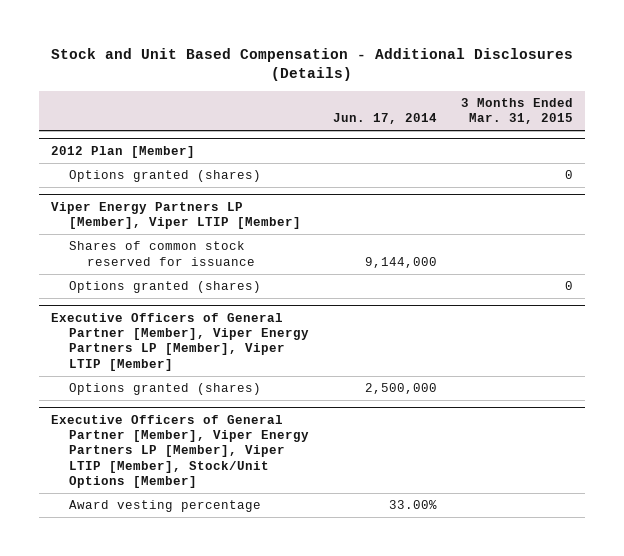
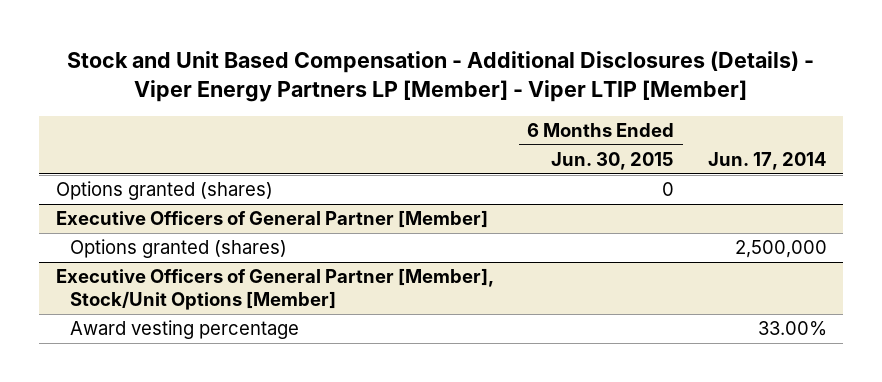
- Stock and Unit Based Compensation - Additional Disclosures (Details)
+ Stock and Unit Based Compensation - Additional Disclosures (Details) - Viper Energy Partners LP [Member] - Viper LTIP [Member]
- | Jun. 17, 2014 | 3 Months Ended Mar. 31, 2015
+ | 6 Months Ended Jun. 30, 2015 | Jun. 17, 2014
- 2012 Plan [Member]
- Viper Energy Partners LP [Member], Viper LTIP [Member]
- Shares of common stock reserved for issuance | 9,144,000 |
- Options granted (shares) | | 0
- Executive Officers of General Partner [Member], Viper Energy Partners LP [Member], Viper LTIP [Member]
+ Executive Officers of General Partner [Member]
- Executive Officers of General Partner [Member], Viper Energy Partners LP [Member], Viper LTIP [Member], Stock/Unit Options [Member]
+ Executive Officers of General Partner [Member], Stock/Unit Options [Member]

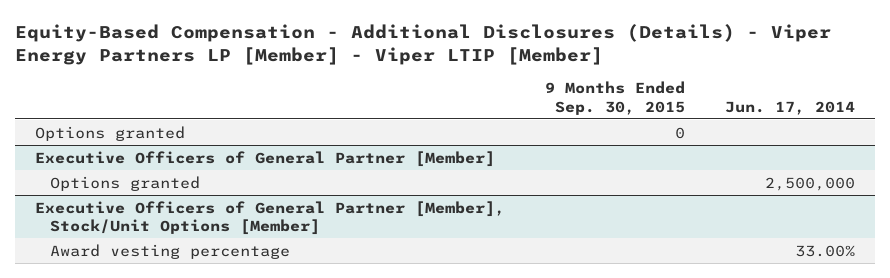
- Stock and Unit Based Compensation - Additional Disclosures (Details) - Viper Energy Partners LP [Member] - Viper LTIP [Member]
+ Equity-Based Compensation - Additional Disclosures (Details) - Viper Energy Partners LP [Member] - Viper LTIP [Member]
- | 6 Months Ended Jun. 30, 2015 | Jun. 17, 2014
+ | 9 Months Ended Sep. 30, 2015 | Jun. 17, 2014
- Options granted (shares) | 0 |
+ Options granted | 0 |
@ Executive Officers of General Partner [Member]
- Options granted (shares) | | 2,500,000
+ Options granted | | 2,500,000

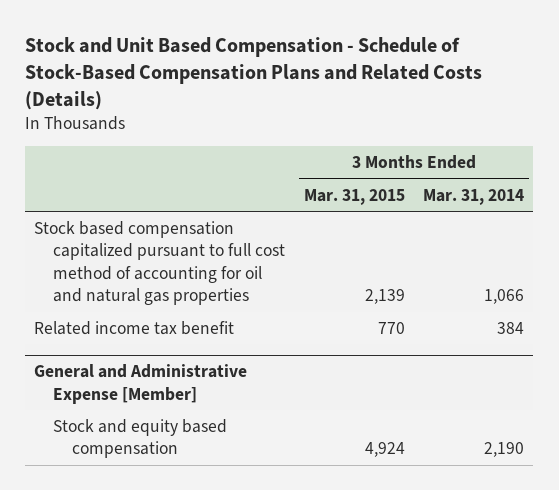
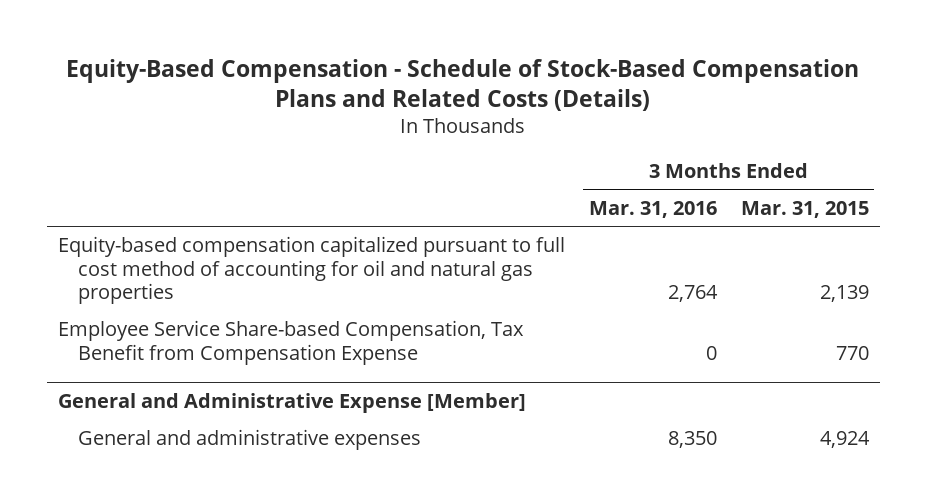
- Stock and Unit Based Compensation - Schedule of Stock-Based Compensation Plans and Related Costs (Details)
+ Equity-Based Compensation - Schedule of Stock-Based Compensation Plans and Related Costs (Details)
- | 3 Months Ended Mar. 31, 2015 | 3 Months Ended Mar. 31, 2014
+ | 3 Months Ended Mar. 31, 2016 | 3 Months Ended Mar. 31, 2015
- Stock based compensation capitalized pursuant to full cost method of accounting for oil and natural gas properties | 2,139 | 1,066
- Related income tax benefit | 770 | 384
+ Equity-based compensation capitalized pursuant to full cost method of accounting for oil and natural gas properties | 2,764 | 2,139
+ Employee Service Share-based Compensation, Tax Benefit from Compensation Expense | 0 | 770
@ General and Administrative Expense [Member]
- Stock and equity based compensation | 4,924 | 2,190
+ General and administrative expenses | 8,350 | 4,924

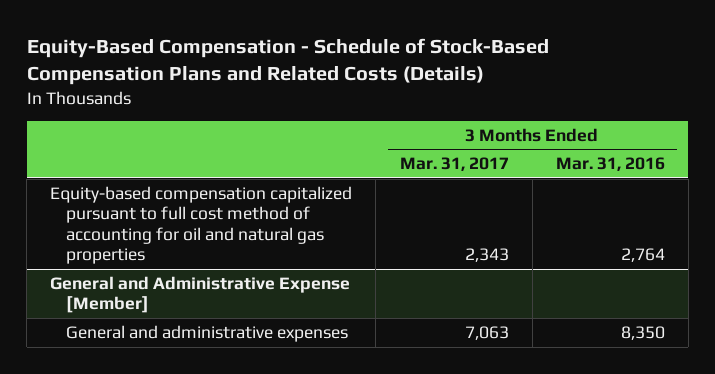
- | 3 Months Ended Mar. 31, 2016 | 3 Months Ended Mar. 31, 2015
+ | 3 Months Ended Mar. 31, 2017 | 3 Months Ended Mar. 31, 2016
- Employee Service Share-based Compensation, Tax Benefit from Compensation Expense | 0 | 770

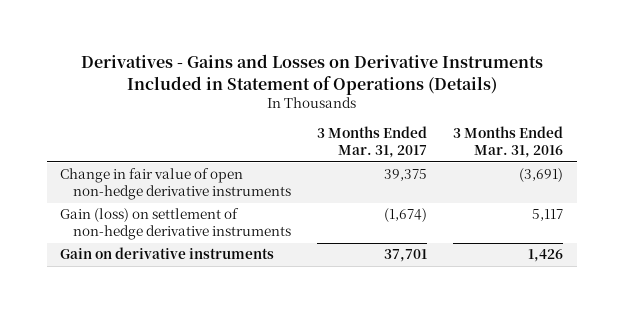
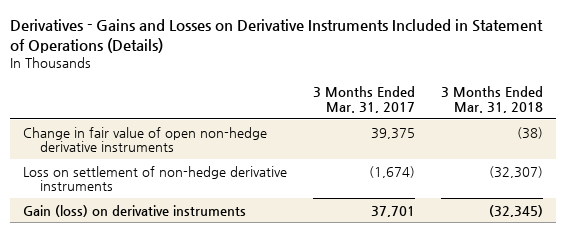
- | 3 Months Ended Mar. 31, 2017 | 3 Months Ended Mar. 31, 2016
+ | 3 Months Ended Mar. 31, 2017 | 3 Months Ended Mar. 31, 2018
- Gain (loss) on settlement of non-hedge derivative instruments | (1,674) | 5,117
- Gain on derivative instruments | 37,701 | 1,426
+ Loss on settlement of non-hedge derivative instruments | (1,674) | (32,307)
+ Gain (loss) on derivative instruments | 37,701 | (32,345)

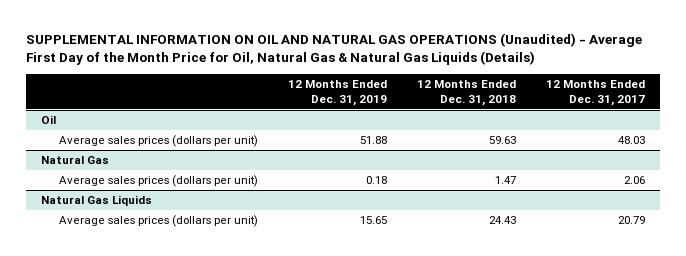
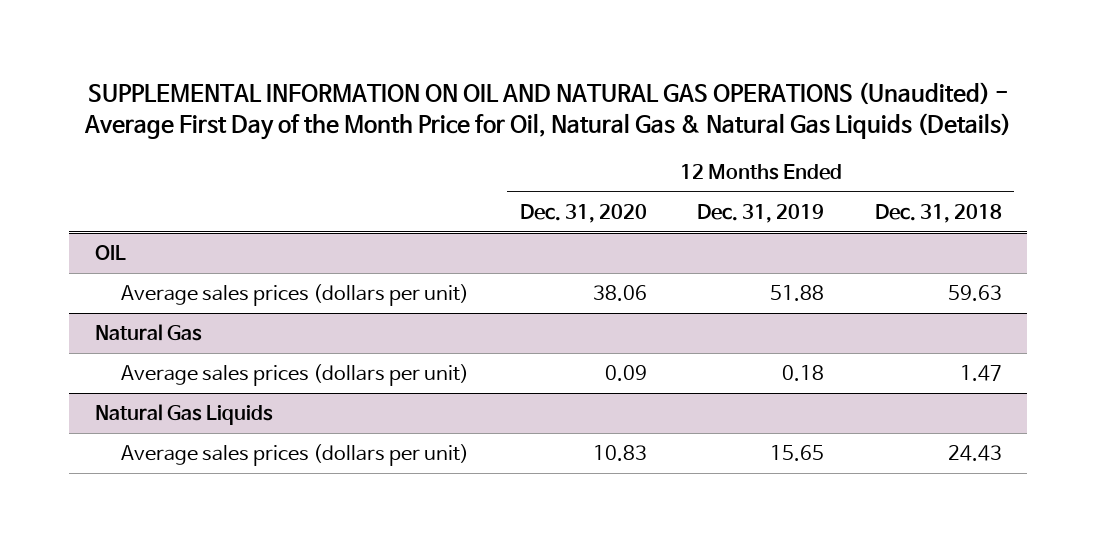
- | 12 Months Ended Dec. 31, 2019 | 12 Months Ended Dec. 31, 2018 | 12 Months Ended Dec. 31, 2017
+ | 12 Months Ended Dec. 31, 2020 | 12 Months Ended Dec. 31, 2019 | 12 Months Ended Dec. 31, 2018
- Oil
+ OIL

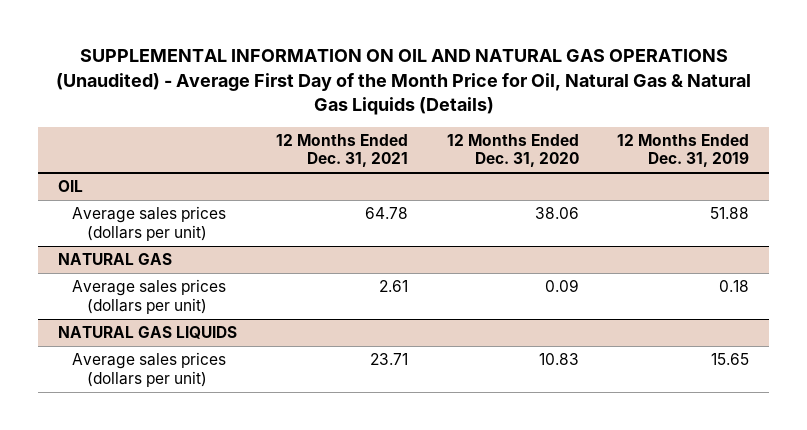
- | 12 Months Ended Dec. 31, 2020 | 12 Months Ended Dec. 31, 2019 | 12 Months Ended Dec. 31, 2018
+ | 12 Months Ended Dec. 31, 2021 | 12 Months Ended Dec. 31, 2020 | 12 Months Ended Dec. 31, 2019
- Natural Gas
+ NATURAL GAS
- Natural Gas Liquids
+ NATURAL GAS LIQUIDS

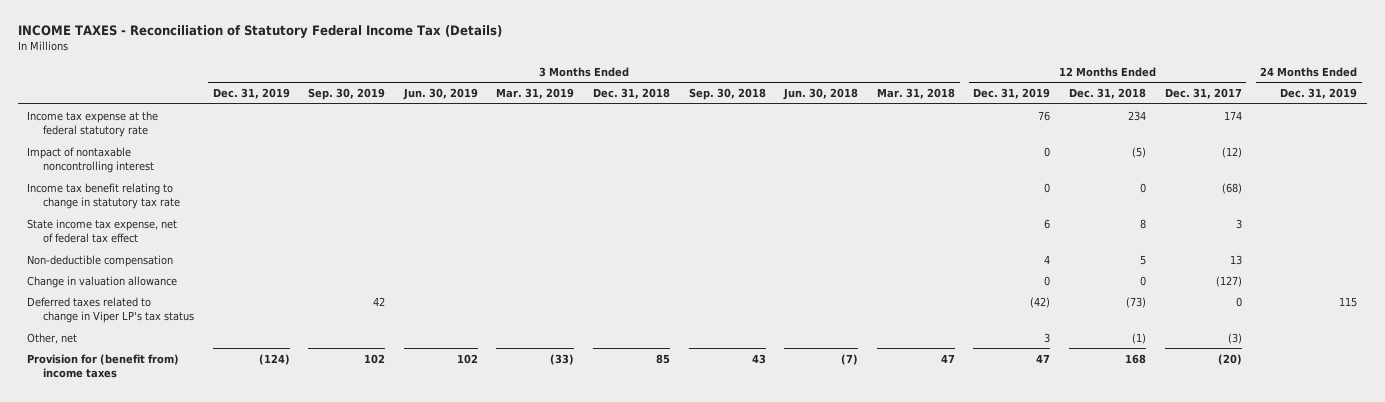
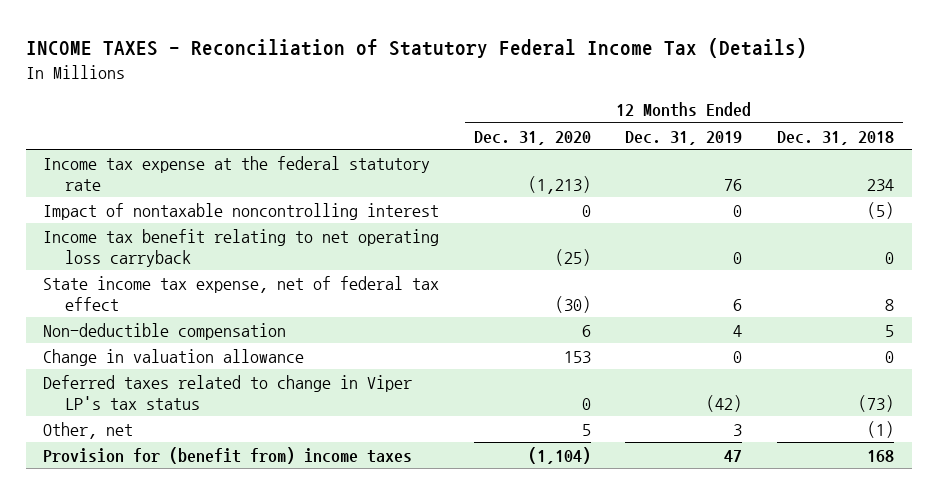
- | 3 Months Ended Dec. 31, 2019 | 3 Months Ended Sep. 30, 2019 | 3 Months Ended Jun. 30, 2019 | 3 Months Ended Mar. 31, 2019 | 3 Months Ended Dec. 31, 2018 | 3 Months Ended Sep. 30, 2018 | 3 Months Ended Jun. 30, 2018 | 3 Months Ended Mar. 31, 2018 | 12 Months Ended Dec. 31, 2019 | 12 Months Ended Dec. 31, 2018 | 12 Months Ended Dec. 31, 2017 | 24 Months Ended Dec. 31, 2019
+ | 12 Months Ended Dec. 31, 2020 | 12 Months Ended Dec. 31, 2019 | 12 Months Ended Dec. 31, 2018
- Income tax benefit relating to change in statutory tax rate | | | | | | | | | 0 | 0 | (68) |
+ Income tax benefit relating to net operating loss carryback | (25) | 0 | 0

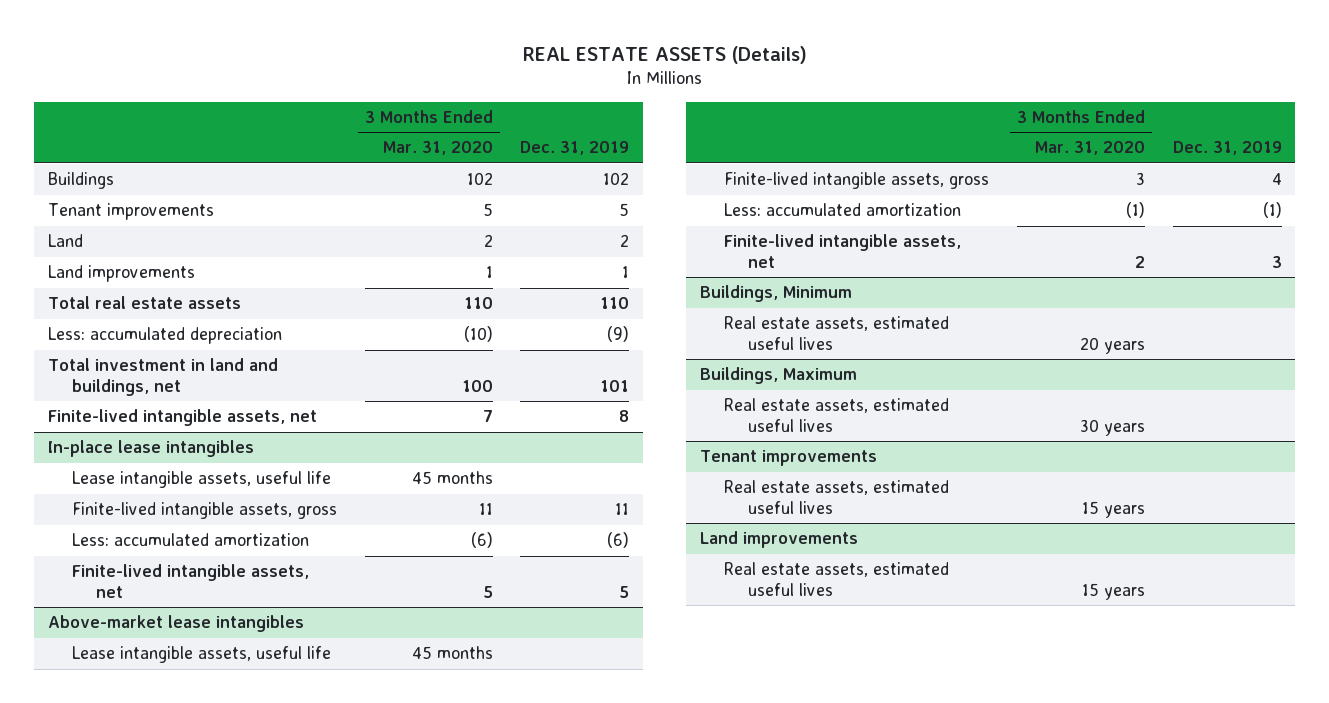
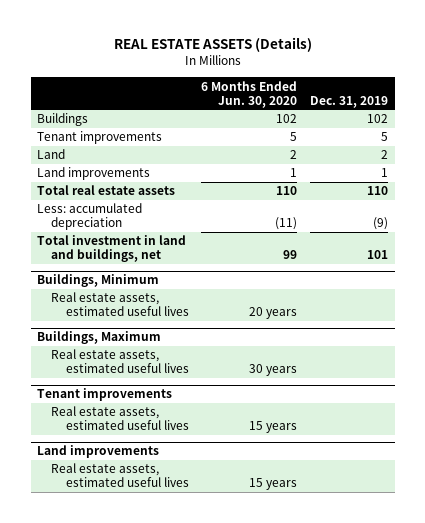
- | 3 Months Ended Mar. 31, 2020 | Dec. 31, 2019
+ | 6 Months Ended Jun. 30, 2020 | Dec. 31, 2019
- Finite-lived intangible assets, net | 7 | 8
- In-place lease intangibles
- Lease intangible assets, useful life | 45 months |
- Finite-lived intangible assets, gross | 11 | 11
- Less: accumulated amortization | (6) | (6)
- Finite-lived intangible assets, net | 5 | 5
- Above-market lease intangibles
- Lease intangible assets, useful life | 45 months |
- Finite-lived intangible assets, gross | 3 | 4
- Less: accumulated amortization | (1) | (1)
- Finite-lived intangible assets, net | 2 | 3

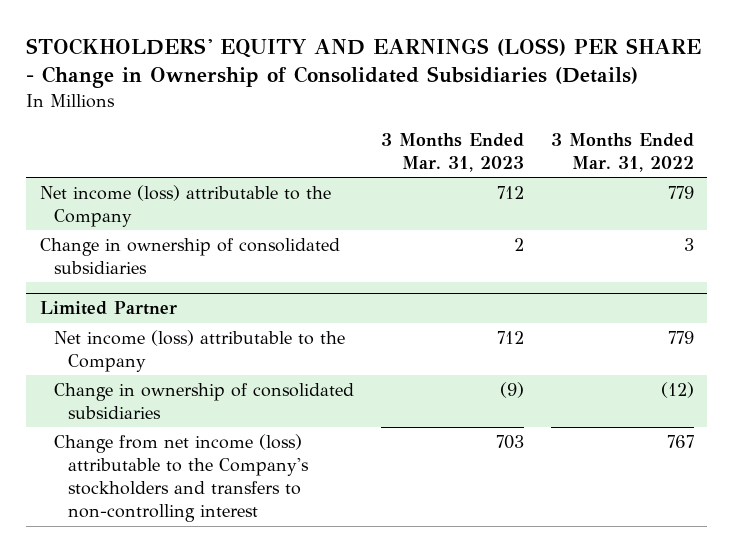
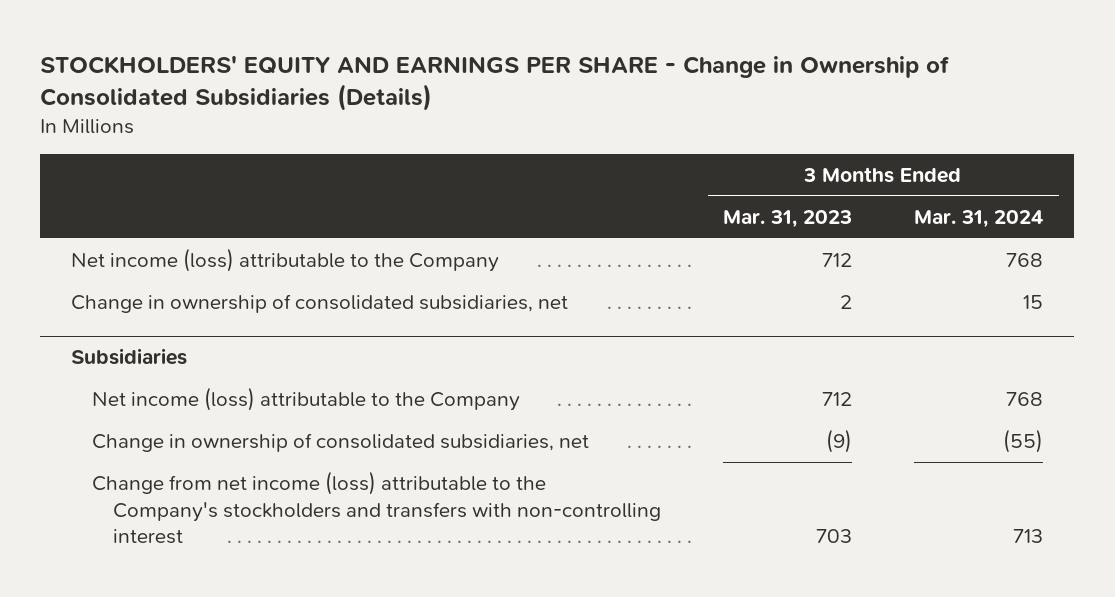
- STOCKHOLDERS' EQUITY AND EARNINGS (LOSS) PER SHARE - Change in Ownership of Consolidated Subsidiaries (Details)
+ STOCKHOLDERS' EQUITY AND EARNINGS PER SHARE - Change in Ownership of Consolidated Subsidiaries (Details)
- | 3 Months Ended Mar. 31, 2023 | 3 Months Ended Mar. 31, 2022
+ | 3 Months Ended Mar. 31, 2023 | 3 Months Ended Mar. 31, 2024
- Change in ownership of consolidated subsidiaries | 2 | 3
- Limited Partner
+ Change in ownership of consolidated subsidiaries, net | 2 | 15
+ Subsidiaries
- Change in ownership of consolidated subsidiaries | (9) | (12)
- Change from net income (loss) attributable to the Company's stockholders and transfers to non-controlling interest | 703 | 767
+ Change in ownership of consolidated subsidiaries, net | (9) | (55)
+ Change from net income (loss) attributable to the Company's stockholders and transfers with non-controlling interest | 703 | 713

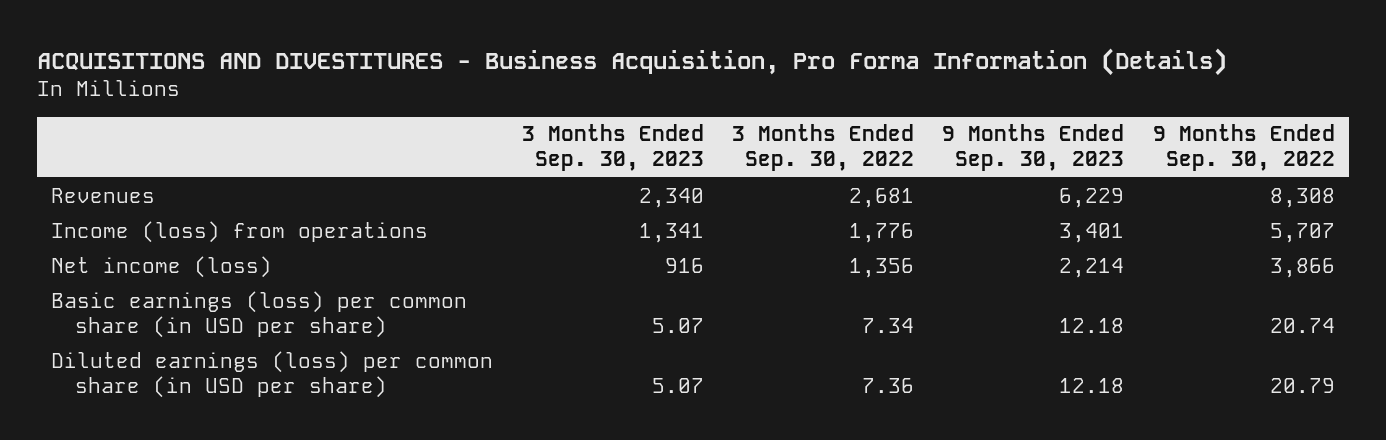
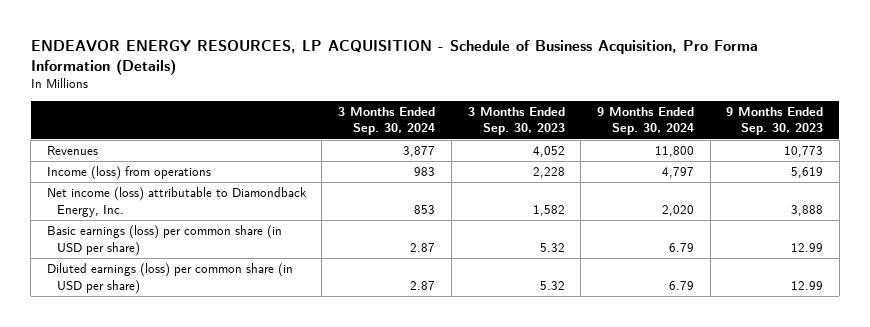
- ACQUISITIONS AND DIVESTITURES - Business Acquisition, Pro Forma Information (Details)
+ ENDEAVOR ENERGY RESOURCES, LP ACQUISITION - Schedule of Business Acquisition, Pro Forma Information (Details)
- | 3 Months Ended Sep. 30, 2023 | 3 Months Ended Sep. 30, 2022 | 9 Months Ended Sep. 30, 2023 | 9 Months Ended Sep. 30, 2022
+ | 3 Months Ended Sep. 30, 2024 | 3 Months Ended Sep. 30, 2023 | 9 Months Ended Sep. 30, 2024 | 9 Months Ended Sep. 30, 2023
- Revenues | 2,340 | 2,681 | 6,229 | 8,308
- Income (loss) from operations | 1,341 | 1,776 | 3,401 | 5,707
- Net income (loss) | 916 | 1,356 | 2,214 | 3,866
- Basic earnings (loss) per common share (in USD per share) | 5.07 | 7.34 | 12.18 | 20.74
- Diluted earnings (loss) per common share (in USD per share) | 5.07 | 7.36 | 12.18 | 20.79
+ Revenues | 3,877 | 4,052 | 11,800 | 10,773
+ Income (loss) from operations | 983 | 2,228 | 4,797 | 5,619
+ Net income (loss) attributable to Diamondback Energy, Inc. | 853 | 1,582 | 2,020 | 3,888
+ Basic earnings (loss) per common share (in USD per share) | 2.87 | 5.32 | 6.79 | 12.99
+ Diluted earnings (loss) per common share (in USD per share) | 2.87 | 5.32 | 6.79 | 12.99

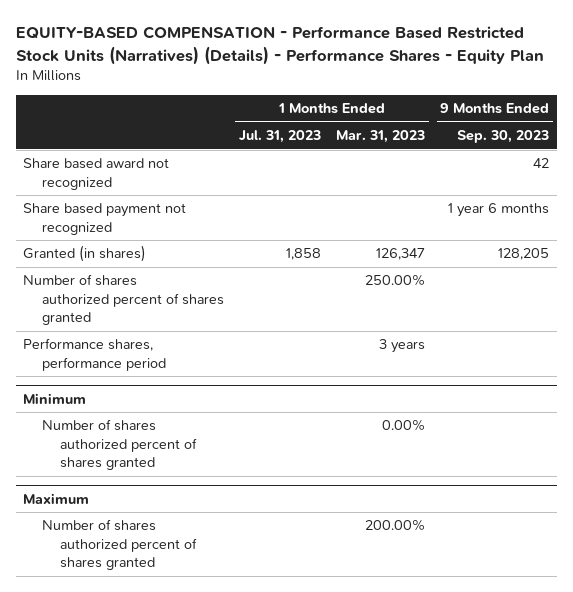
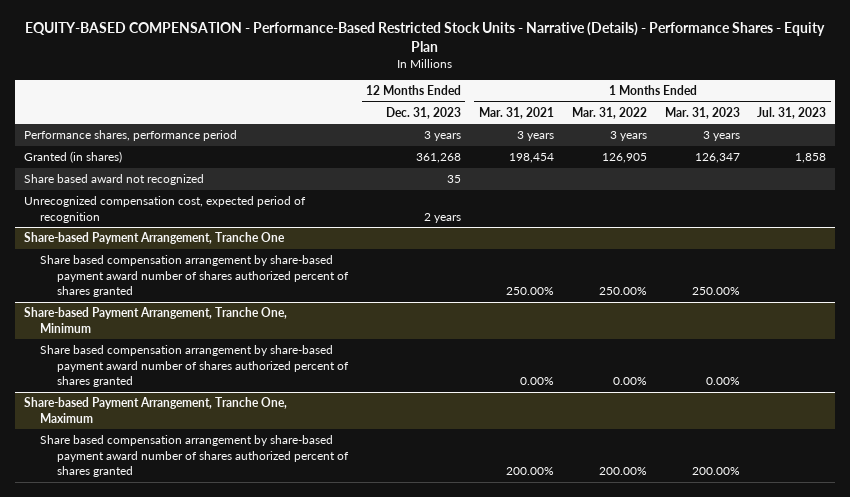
- EQUITY-BASED COMPENSATION - Performance Based Restricted Stock Units (Narratives) (Details) - Performance Shares - Equity Plan
+ EQUITY-BASED COMPENSATION - Performance-Based Restricted Stock Units - Narrative (Details) - Performance Shares - Equity Plan
- | 1 Months Ended Jul. 31, 2023 | 1 Months Ended Mar. 31, 2023 | 9 Months Ended Sep. 30, 2023
+ | 12 Months Ended Dec. 31, 2023 | 1 Months Ended Mar. 31, 2021 | 1 Months Ended Mar. 31, 2022 | 1 Months Ended Mar. 31, 2023 | 1 Months Ended Jul. 31, 2023
- Share based payment not recognized | | | 1 year 6 months
- Number of shares authorized percent of shares granted | | 250.00% |
- Minimum
- Number of shares authorized percent of shares granted | | 0.00% |
- Maximum
- Number of shares authorized percent of shares granted | | 200.00% |
moved down: Granted (in shares) | 361,268 | 198,454 | 126,905 | 126,347 | 1,858
moved down: Share based award not recognized | 35 | | | |
+ Unrecognized compensation cost, expected period of recognition | 2 years | | | |
+ Share-based Payment Arrangement, Tranche One
+ Share based compensation arrangement by share-based payment award number of shares authorized percent of shares granted | | 250.00% | 250.00% | 250.00% |
+ Share-based Payment Arrangement, Tranche One, Minimum
+ Share based compensation arrangement by share-based payment award number of shares authorized percent of shares granted | | 0.00% | 0.00% | 0.00% |
+ Share-based Payment Arrangement, Tranche One, Maximum
+ Share based compensation arrangement by share-based payment award number of shares authorized percent of shares granted | | 200.00% | 200.00% | 200.00% |

